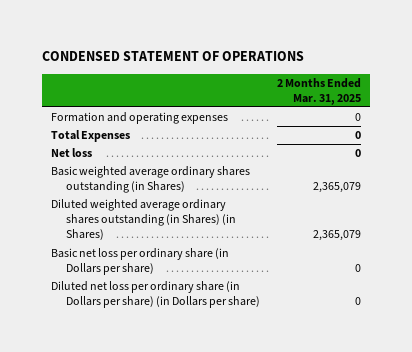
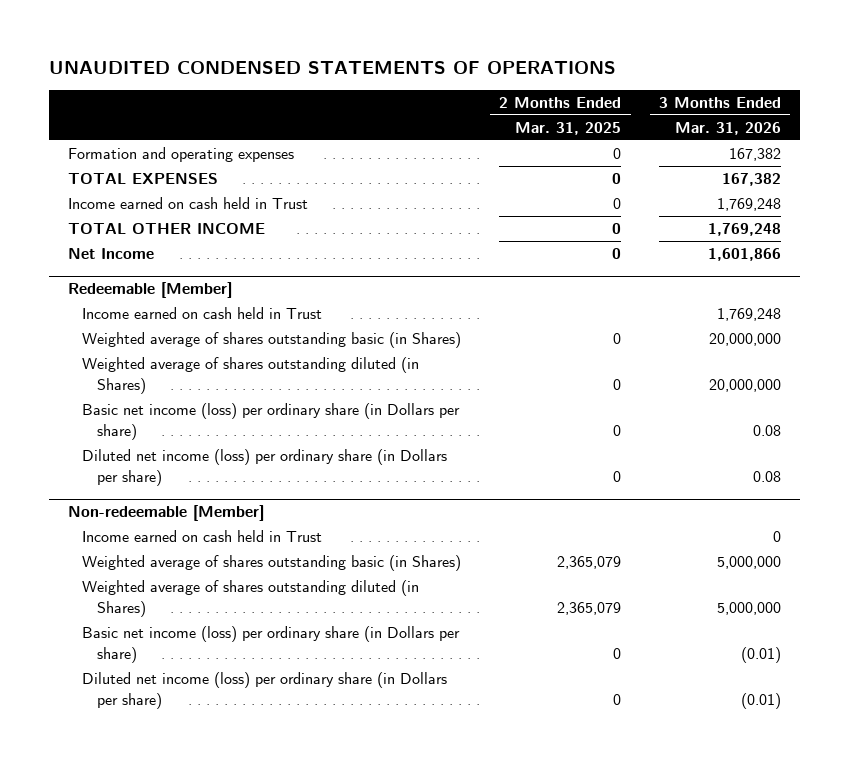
- CONDENSED STATEMENT OF OPERATIONS
+ UNAUDITED CONDENSED STATEMENTS OF OPERATIONS
- | 2 Months Ended Mar. 31, 2025
+ | 2 Months Ended Mar. 31, 2025 | 3 Months Ended Mar. 31, 2026
- Total Expenses | 0
- Net loss | 0
- Basic weighted average ordinary shares outstanding (in Shares) | 2,365,079
- Diluted weighted average ordinary shares outstanding (in Shares) (in Shares) | 2,365,079
- Basic net loss per ordinary share (in Dollars per share) | 0
- Diluted net loss per ordinary share (in Dollars per share) (in Dollars per share) | 0
+ TOTAL EXPENSES | 0 | 167,382
+ Income earned on cash held in Trust | 0 | 1,769,248
+ TOTAL OTHER INCOME | 0 | 1,769,248
+ Net Income | 0 | 1,601,866
+ Redeemable [Member]
+ Income earned on cash held in Trust | | 1,769,248
+ Weighted average of shares outstanding basic (in Shares) | 0 | 20,000,000
+ Weighted average of shares outstanding diluted (in Shares) | 0 | 20,000,000
+ Basic net income (loss) per ordinary share (in Dollars per share) | 0 | 0.08
+ Diluted net income (loss) per ordinary share (in Dollars per share) | 0 | 0.08
+ Non-redeemable [Member]
+ Income earned on cash held in Trust | | 0
+ Weighted average of shares outstanding basic (in Shares) | 2,365,079 | 5,000,000
+ Weighted average of shares outstanding diluted (in Shares) | 2,365,079 | 5,000,000
+ Basic net income (loss) per ordinary share (in Dollars per share) | 0 | (0.01)
+ Diluted net income (loss) per ordinary share (in Dollars per share) | 0 | (0.01)

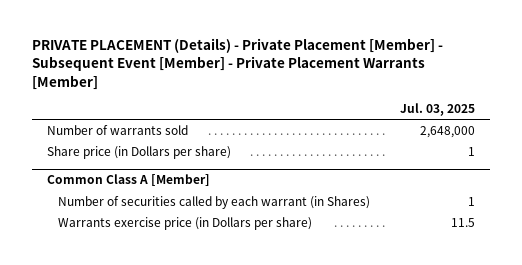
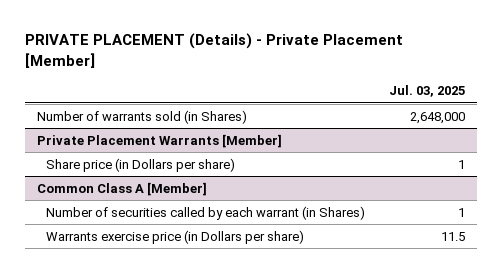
- PRIVATE PLACEMENT (Details) - Private Placement [Member] - Subsequent Event [Member] - Private Placement Warrants [Member]
+ PRIVATE PLACEMENT (Details) - Private Placement [Member]
- Number of warrants sold | 2,648,000
+ Number of warrants sold (in Shares) | 2,648,000
+ Private Placement Warrants [Member]

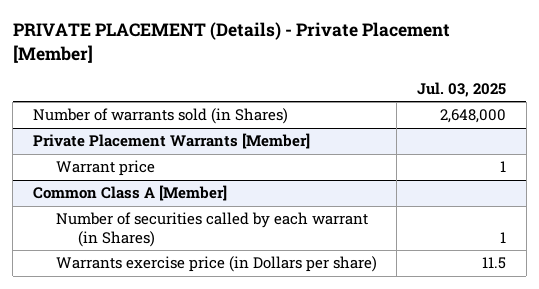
@ Private Placement Warrants [Member]
- Share price (in Dollars per share) | 1
+ Warrant price | 1

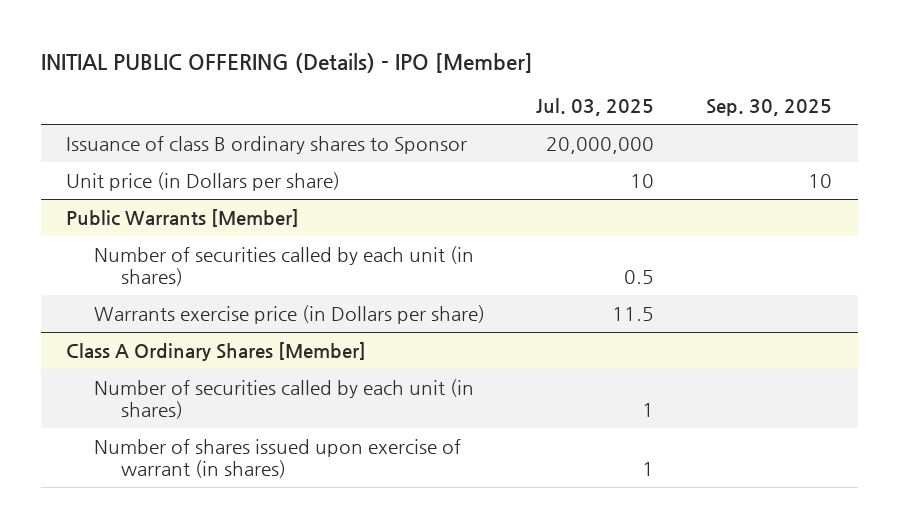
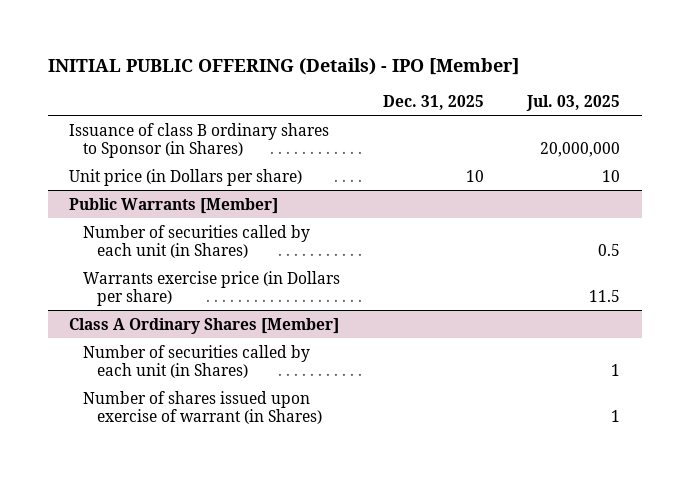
- | Jul. 03, 2025 | Sep. 30, 2025
+ | Dec. 31, 2025 | Jul. 03, 2025
- Issuance of class B ordinary shares to Sponsor | 20,000,000 |
+ Issuance of class B ordinary shares to Sponsor (in Shares) | | 20,000,000
@ Public Warrants [Member]
- Number of securities called by each unit (in shares) | 0.5 |
+ Number of securities called by each unit (in Shares) | | 0.5
@ Class A Ordinary Shares [Member]
- Number of securities called by each unit (in shares) | 1 |
- Number of shares issued upon exercise of warrant (in shares) | 1 |
+ Number of securities called by each unit (in Shares) | | 1
+ Number of shares issued upon exercise of warrant (in Shares) | | 1

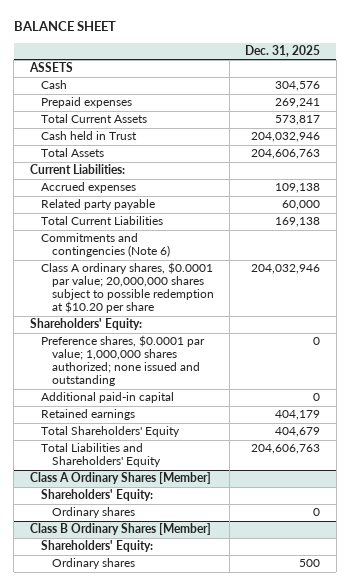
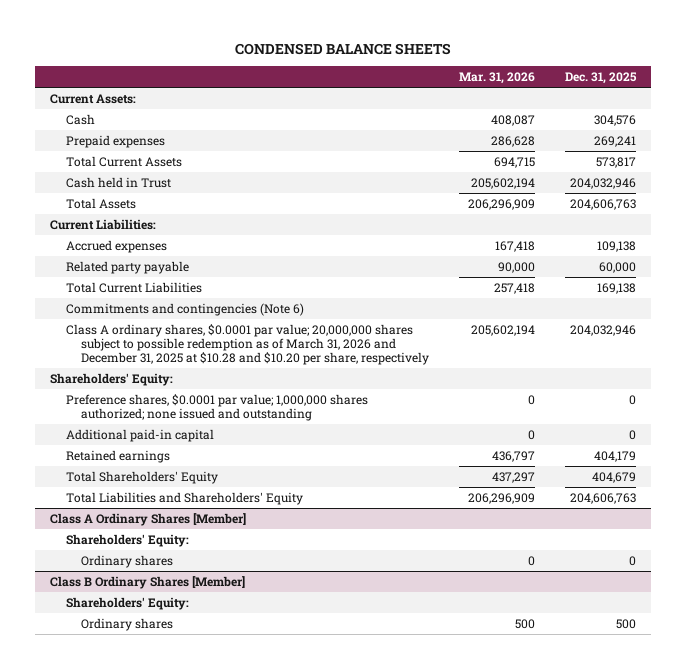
- BALANCE SHEET
+ CONDENSED BALANCE SHEETS
- | Dec. 31, 2025
+ | Mar. 31, 2026 | Dec. 31, 2025
- ASSETS
+ Current Assets:
- Class A ordinary shares, $0.0001 par value; 20,000,000 shares subject to possible redemption at $10.20 per share | 204,032,946
+ Class A ordinary shares, $0.0001 par value; 20,000,000 shares subject to possible redemption as of March 31, 2026 and December 31, 2025 at $10.28 and $10.20 per share, respectively | 205,602,194 | 204,032,946

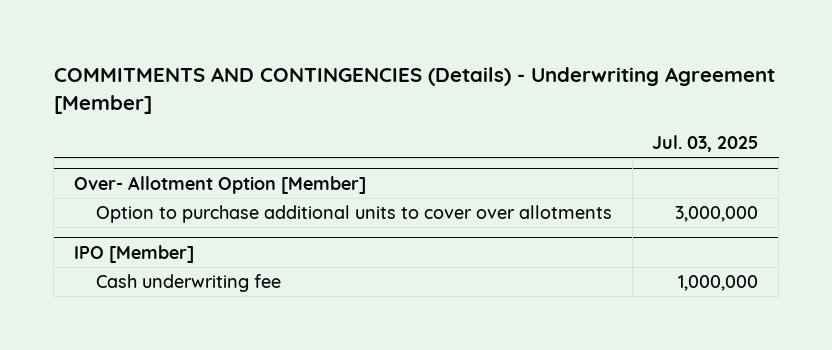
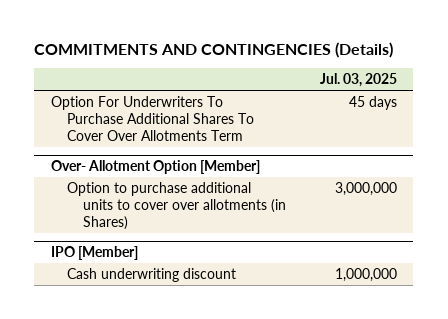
- COMMITMENTS AND CONTINGENCIES (Details) - Underwriting Agreement [Member]
+ COMMITMENTS AND CONTINGENCIES (Details)
+ Option For Underwriters To Purchase Additional Shares To Cover Over Allotments Term | 45 days
@ Over- Allotment Option [Member]
- Option to purchase additional units to cover over allotments | 3,000,000
+ Option to purchase additional units to cover over allotments (in Shares) | 3,000,000
@ IPO [Member]
- Cash underwriting fee | 1,000,000
+ Cash underwriting discount | 1,000,000

